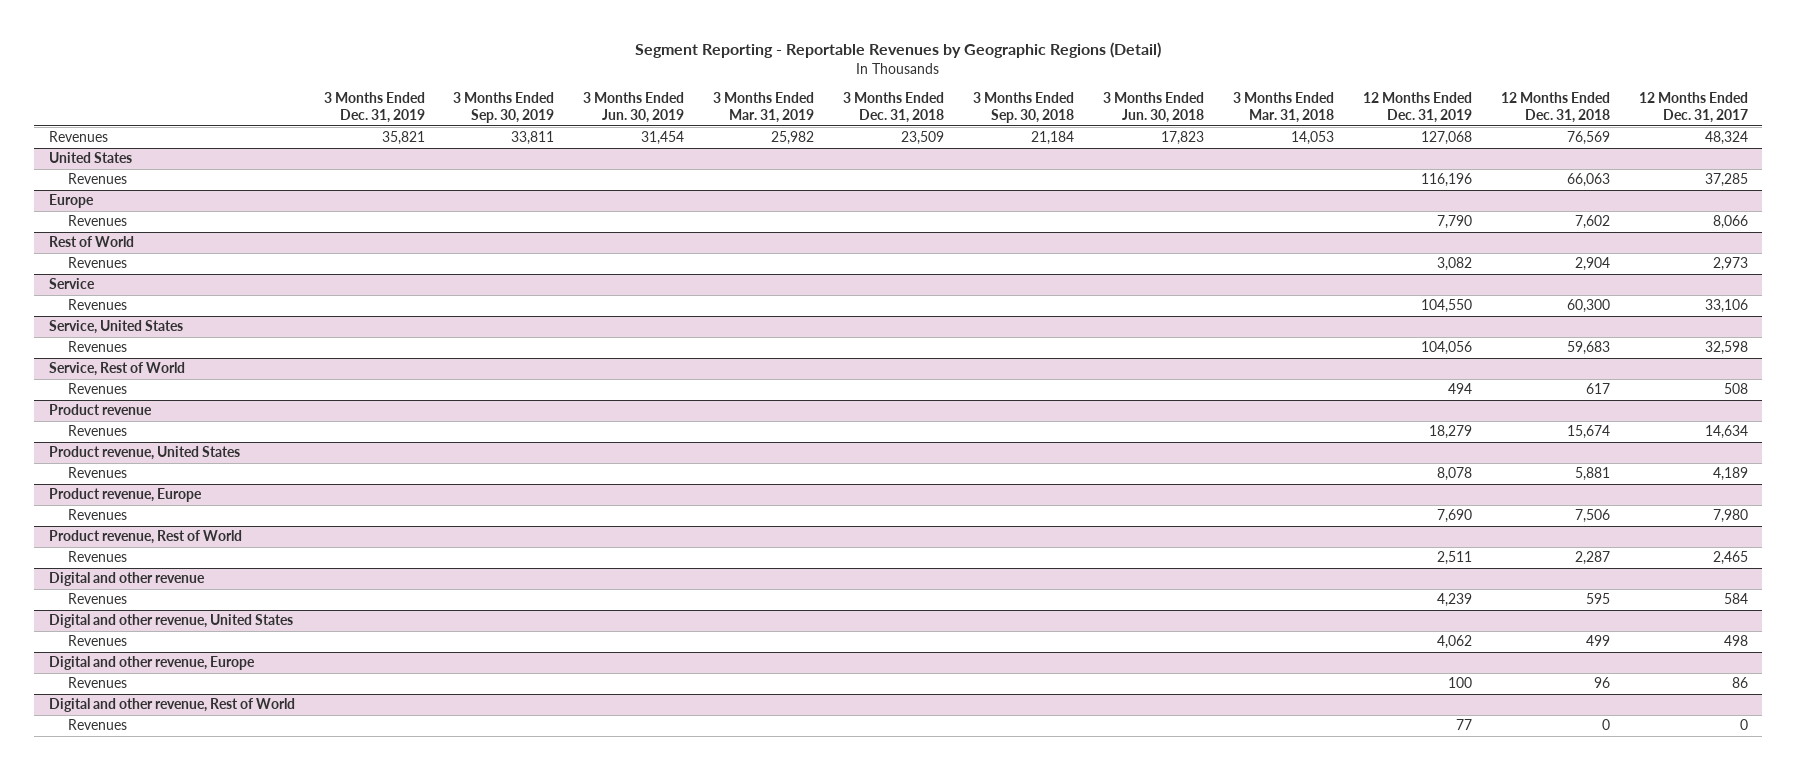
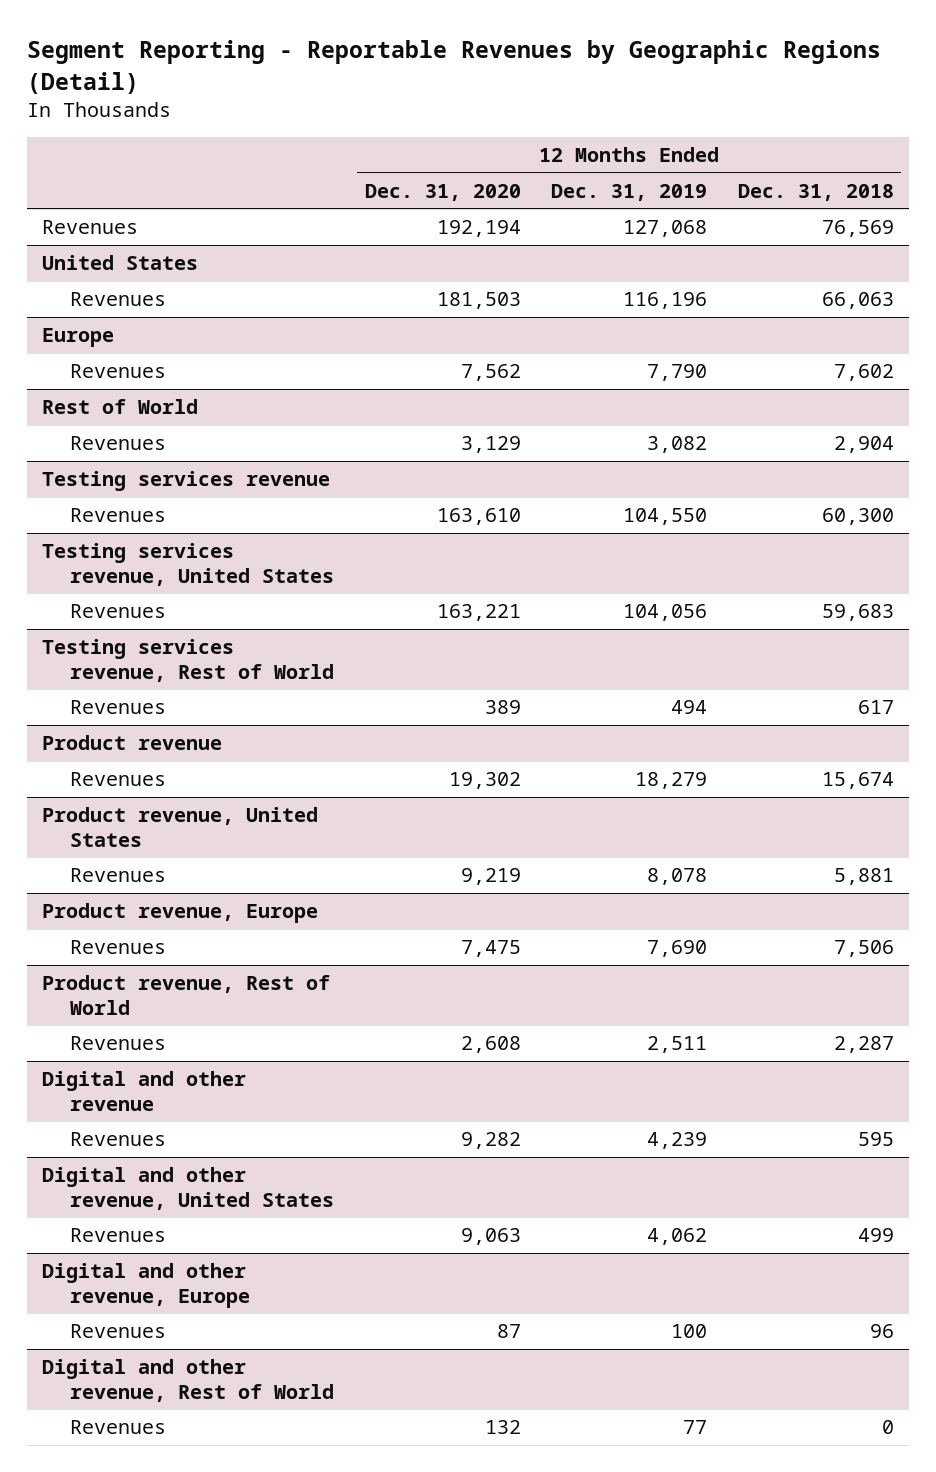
- | 3 Months Ended Dec. 31, 2019 | 3 Months Ended Sep. 30, 2019 | 3 Months Ended Jun. 30, 2019 | 3 Months Ended Mar. 31, 2019 | 3 Months Ended Dec. 31, 2018 | 3 Months Ended Sep. 30, 2018 | 3 Months Ended Jun. 30, 2018 | 3 Months Ended Mar. 31, 2018 | 12 Months Ended Dec. 31, 2019 | 12 Months Ended Dec. 31, 2018 | 12 Months Ended Dec. 31, 2017
+ | 12 Months Ended Dec. 31, 2020 | 12 Months Ended Dec. 31, 2019 | 12 Months Ended Dec. 31, 2018
- Service
+ Testing services revenue
- Service, United States
+ Testing services revenue, United States
- Service, Rest of World
+ Testing services revenue, Rest of World

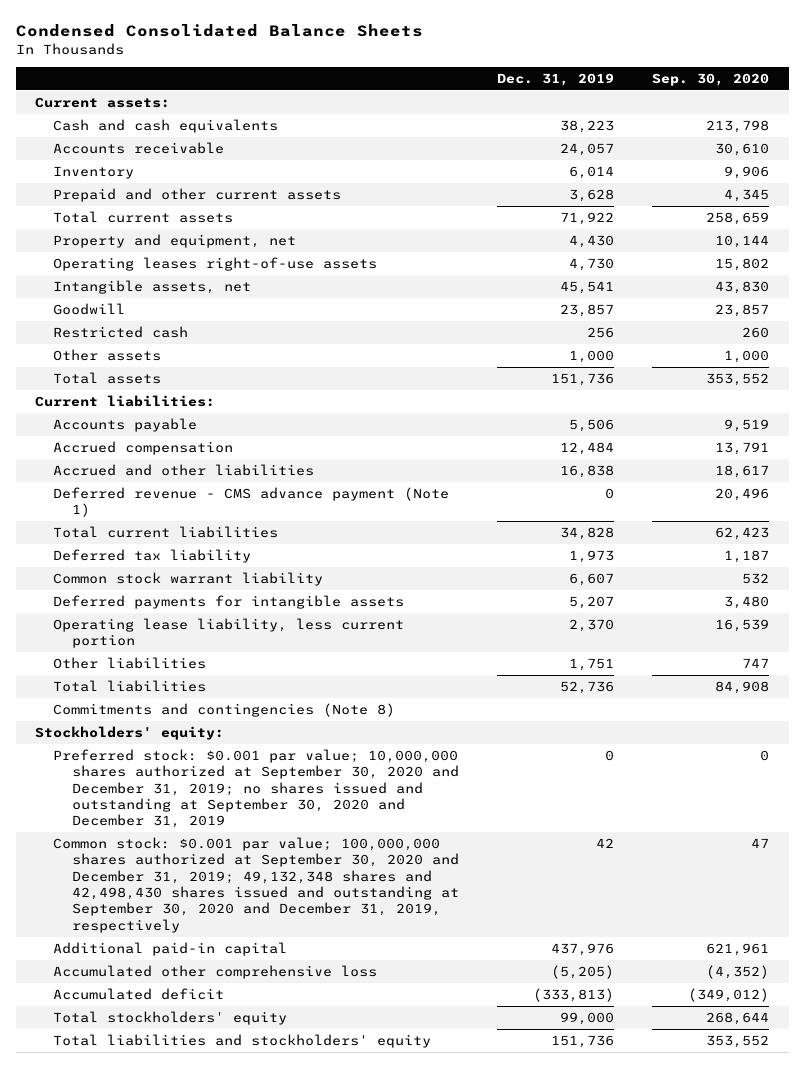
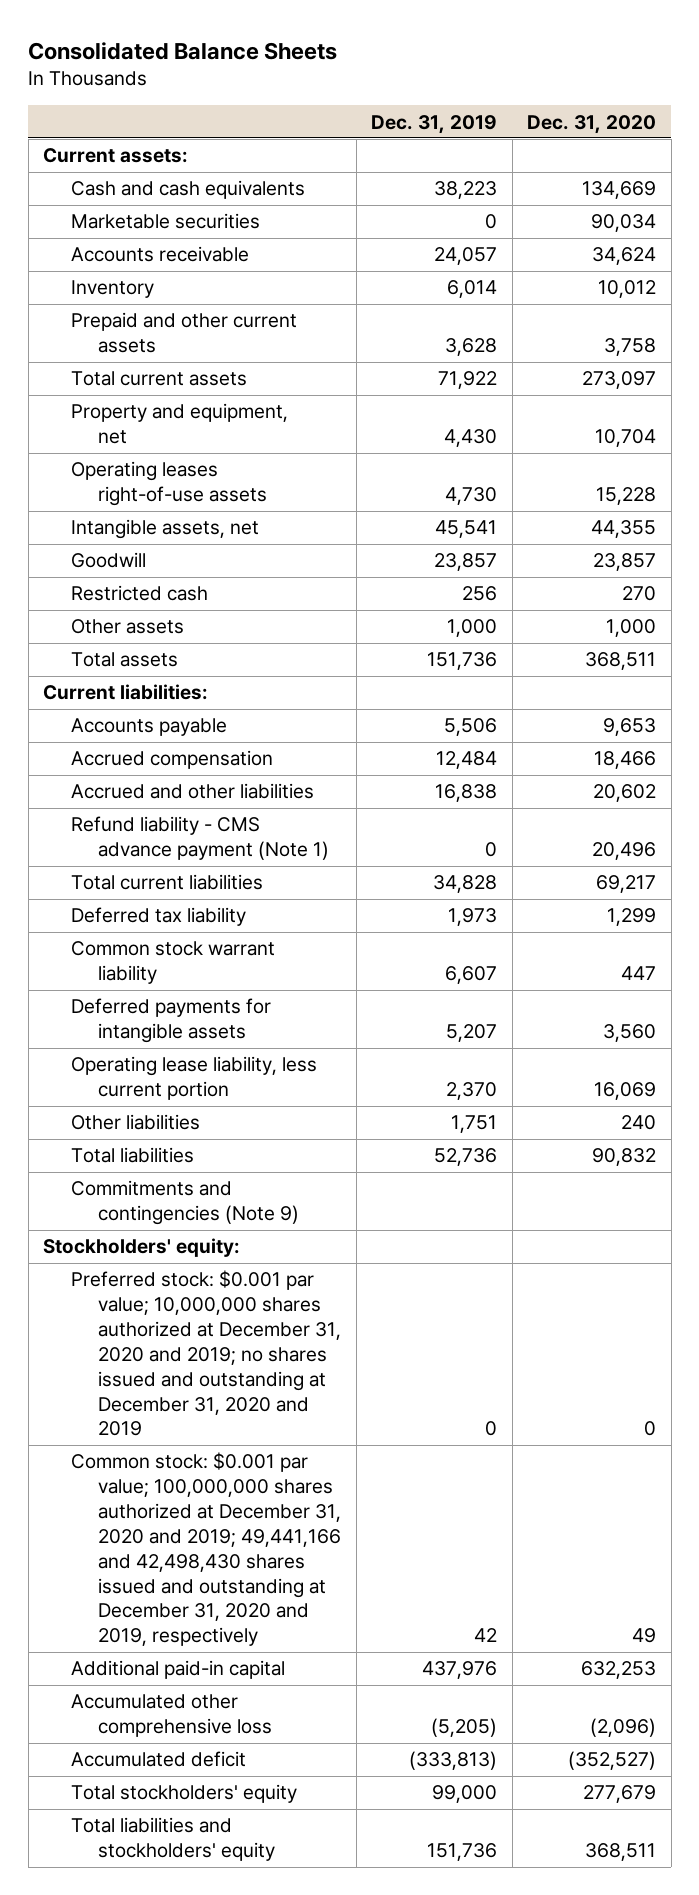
- Condensed Consolidated Balance Sheets
+ Consolidated Balance Sheets
- | Dec. 31, 2019 | Sep. 30, 2020
+ | Dec. 31, 2019 | Dec. 31, 2020
+ Marketable securities | 0 | 90,034
- Deferred revenue - CMS advance payment (Note 1) | 0 | 20,496
+ Refund liability - CMS advance payment (Note 1) | 0 | 20,496
- Commitments and contingencies (Note 8)
+ Commitments and contingencies (Note 9)
- Preferred stock: $0.001 par value; 10,000,000 shares authorized at September 30, 2020 and December 31, 2019; no shares issued and outstanding at September 30, 2020 and December 31, 2019 | 0 | 0
- Common stock: $0.001 par value; 100,000,000 shares authorized at September 30, 2020 and December 31, 2019; 49,132,348 shares and 42,498,430 shares issued and outstanding at September 30, 2020 and December 31, 2019, respectively | 42 | 47
+ Preferred stock: $0.001 par value; 10,000,000 shares authorized at December 31, 2020 and 2019; no shares issued and outstanding at December 31, 2020 and 2019 | 0 | 0
+ Common stock: $0.001 par value; 100,000,000 shares authorized at December 31, 2020 and 2019; 49,441,166 and 42,498,430 shares issued and outstanding at December 31, 2020 and 2019, respectively | 42 | 49

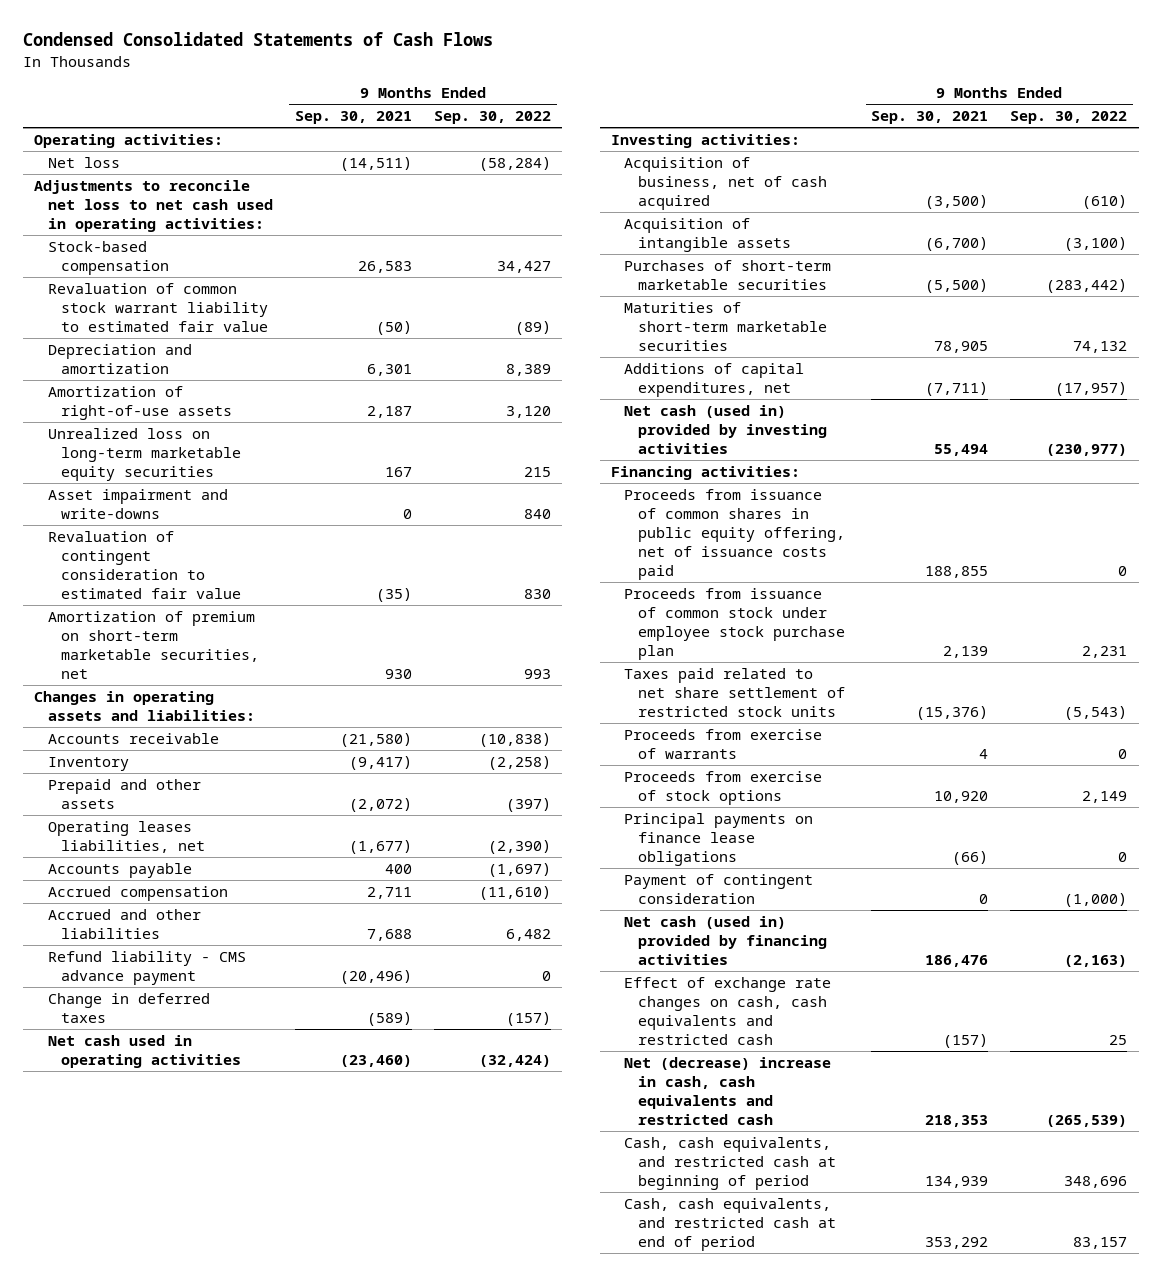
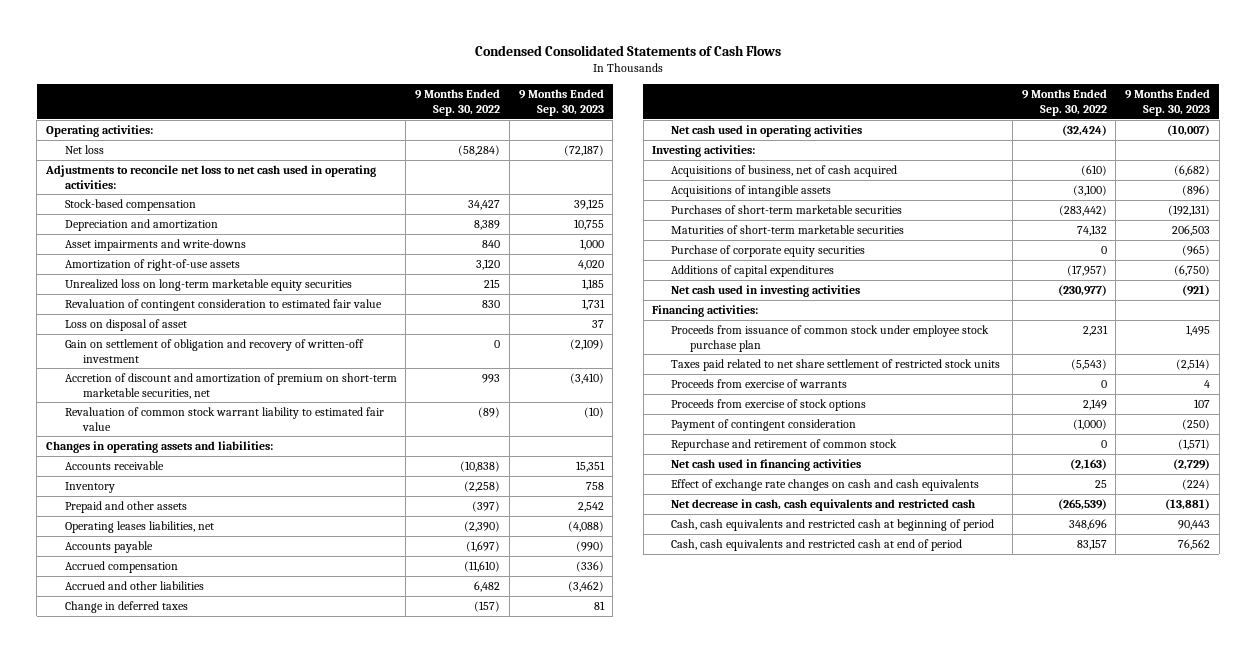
- | 9 Months Ended Sep. 30, 2021 | 9 Months Ended Sep. 30, 2022
+ | 9 Months Ended Sep. 30, 2022 | 9 Months Ended Sep. 30, 2023
+ Asset impairments and write-downs | 840 | 1,000
- Asset impairment and write-downs | 0 | 840
- Amortization of premium on short-term marketable securities, net | 930 | 993
+ Loss on disposal of asset | | 37
+ Gain on settlement of obligation and recovery of written-off investment | 0 | (2,109)
+ Accretion of discount and amortization of premium on short-term marketable securities, net | 993 | (3,410)
moved down: Revaluation of common stock warrant liability to estimated fair value | (89) | (10)
- Refund liability - CMS advance payment | (20,496) | 0
- Acquisition of business, net of cash acquired | (3,500) | (610)
- Acquisition of intangible assets | (6,700) | (3,100)
+ Acquisitions of business, net of cash acquired | (610) | (6,682)
+ Acquisitions of intangible assets | (3,100) | (896)
- Additions of capital expenditures, net | (7,711) | (17,957)
- Net cash (used in) provided by investing activities | 55,494 | (230,977)
+ Purchase of corporate equity securities | 0 | (965)
+ Additions of capital expenditures | (17,957) | (6,750)
+ Net cash used in investing activities | (230,977) | (921)
- Proceeds from issuance of common shares in public equity offering, net of issuance costs paid | 188,855 | 0
- Principal payments on finance lease obligations | (66) | 0
- Net cash (used in) provided by financing activities | 186,476 | (2,163)
- Effect of exchange rate changes on cash, cash equivalents and restricted cash | (157) | 25
- Net (decrease) increase in cash, cash equivalents and restricted cash | 218,353 | (265,539)
- Cash, cash equivalents, and restricted cash at beginning of period | 134,939 | 348,696
- Cash, cash equivalents, and restricted cash at end of period | 353,292 | 83,157
+ Repurchase and retirement of common stock | 0 | (1,571)
+ Net cash used in financing activities | (2,163) | (2,729)
+ Effect of exchange rate changes on cash and cash equivalents | 25 | (224)
+ Net decrease in cash, cash equivalents and restricted cash | (265,539) | (13,881)
+ Cash, cash equivalents and restricted cash at beginning of period | 348,696 | 90,443
+ Cash, cash equivalents and restricted cash at end of period | 83,157 | 76,562

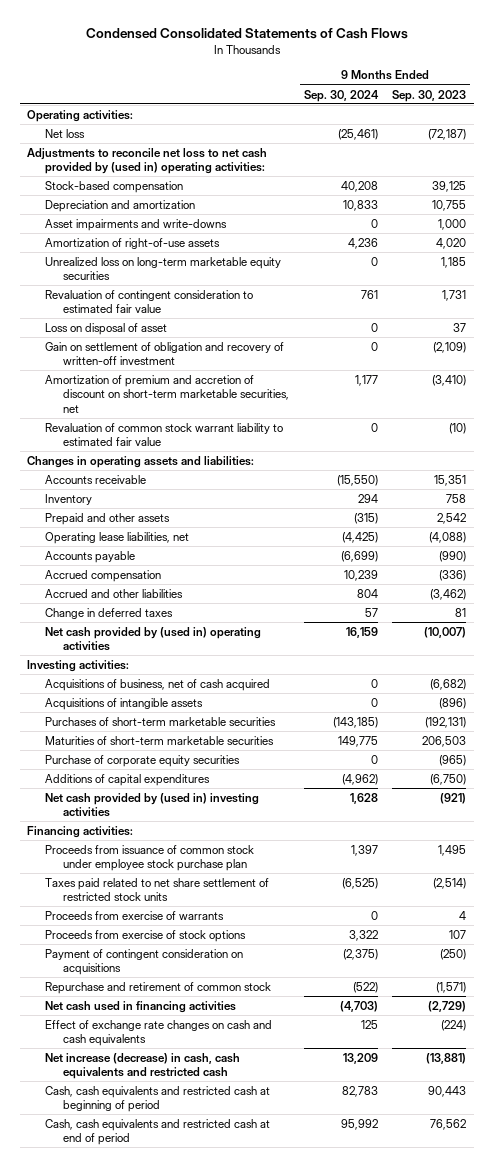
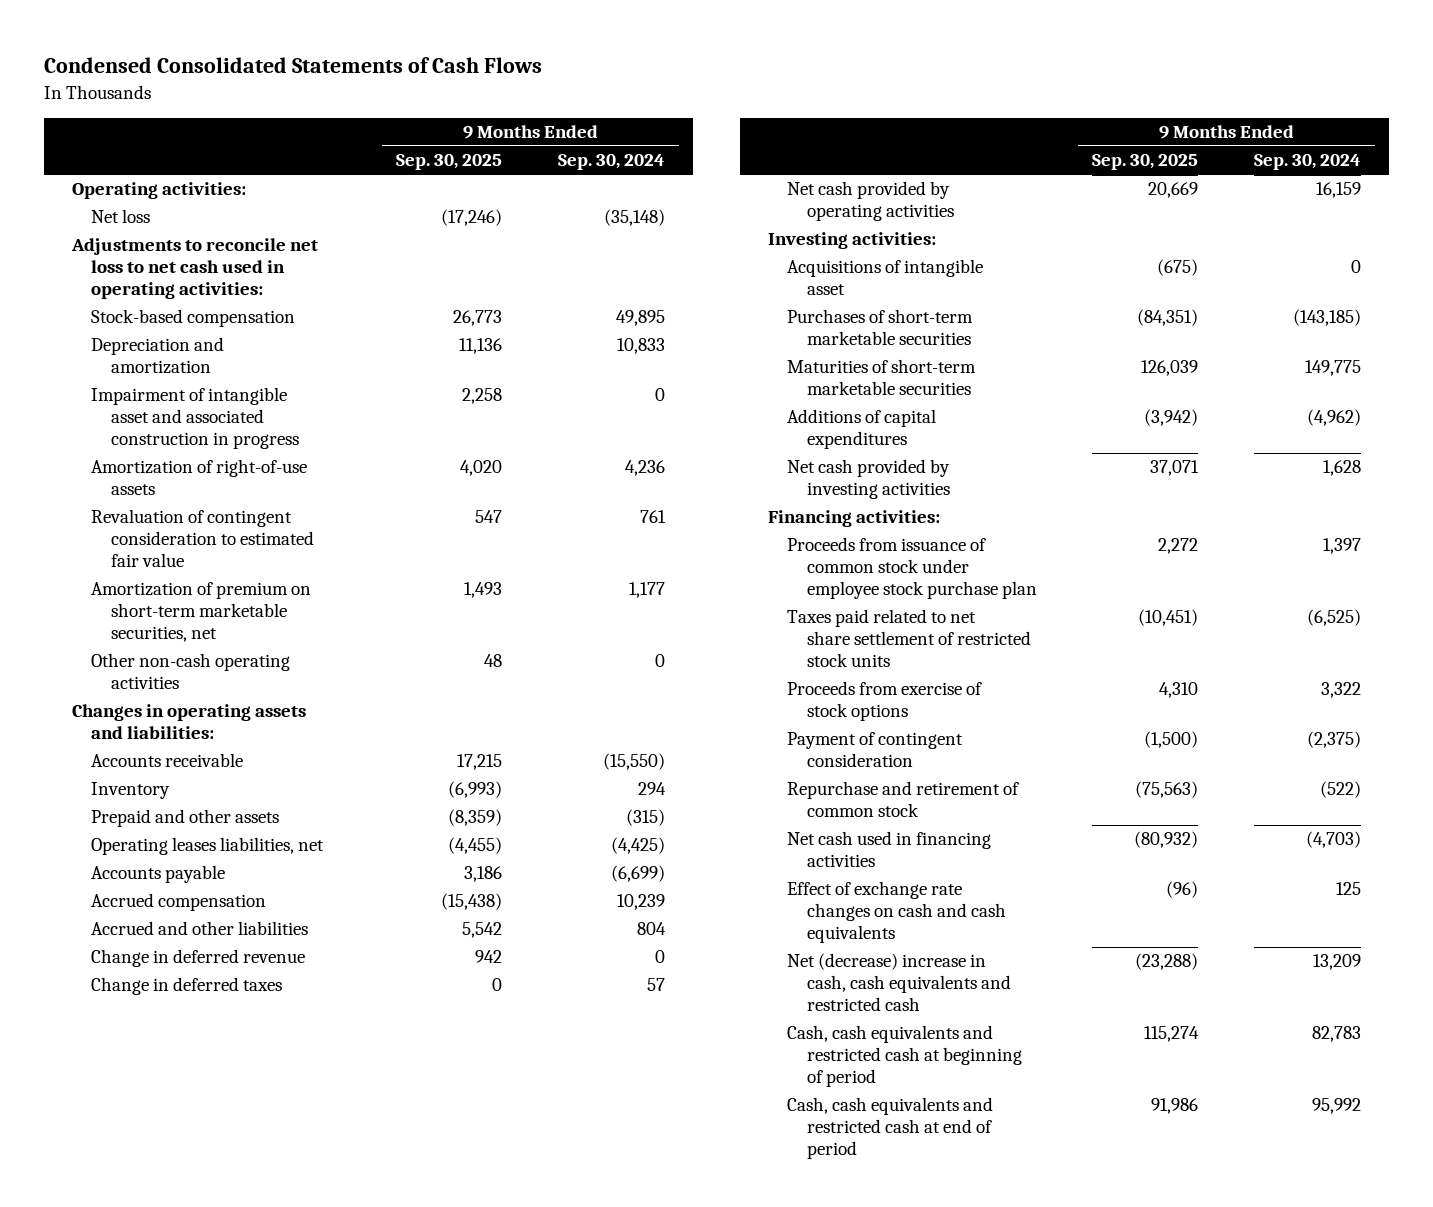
- | 9 Months Ended Sep. 30, 2024 | 9 Months Ended Sep. 30, 2023
+ | 9 Months Ended Sep. 30, 2025 | 9 Months Ended Sep. 30, 2024
- Net loss | (25,461) | (72,187)
- Adjustments to reconcile net loss to net cash provided by (used in) operating activities:
- Stock-based compensation | 40,208 | 39,125
+ Net loss | (17,246) | (35,148)
+ Adjustments to reconcile net loss to net cash used in operating activities:
+ Stock-based compensation | 26,773 | 49,895
- Asset impairments and write-downs | 0 | 1,000
+ Impairment of intangible asset and associated construction in progress | 2,258 | 0
- Unrealized loss on long-term marketable equity securities | 0 | 1,185
- Loss on disposal of asset | 0 | 37
- Gain on settlement of obligation and recovery of written-off investment | 0 | (2,109)
- Amortization of premium and accretion of discount on short-term marketable securities, net | 1,177 | (3,410)
- Revaluation of common stock warrant liability to estimated fair value | 0 | (10)
+ Amortization of premium on short-term marketable securities, net | 1,493 | 1,177
+ Other non-cash operating activities | 48 | 0
- Operating lease liabilities, net | (4,425) | (4,088)
+ Operating leases liabilities, net | (4,455) | (4,425)
+ Change in deferred revenue | 942 | 0
- Net cash provided by (used in) operating activities | 16,159 | (10,007)
+ Net cash provided by operating activities | 20,669 | 16,159
- Acquisitions of business, net of cash acquired | 0 | (6,682)
- Acquisitions of intangible assets | 0 | (896)
+ Acquisitions of intangible asset | (675) | 0
- Purchase of corporate equity securities | 0 | (965)
- Net cash provided by (used in) investing activities | 1,628 | (921)
+ Net cash provided by investing activities | 37,071 | 1,628
- Proceeds from exercise of warrants | 0 | 4
- Payment of contingent consideration on acquisitions | (2,375) | (250)
+ Payment of contingent consideration | (1,500) | (2,375)
- Net increase (decrease) in cash, cash equivalents and restricted cash | 13,209 | (13,881)
+ Net (decrease) increase in cash, cash equivalents and restricted cash | (23,288) | 13,209

